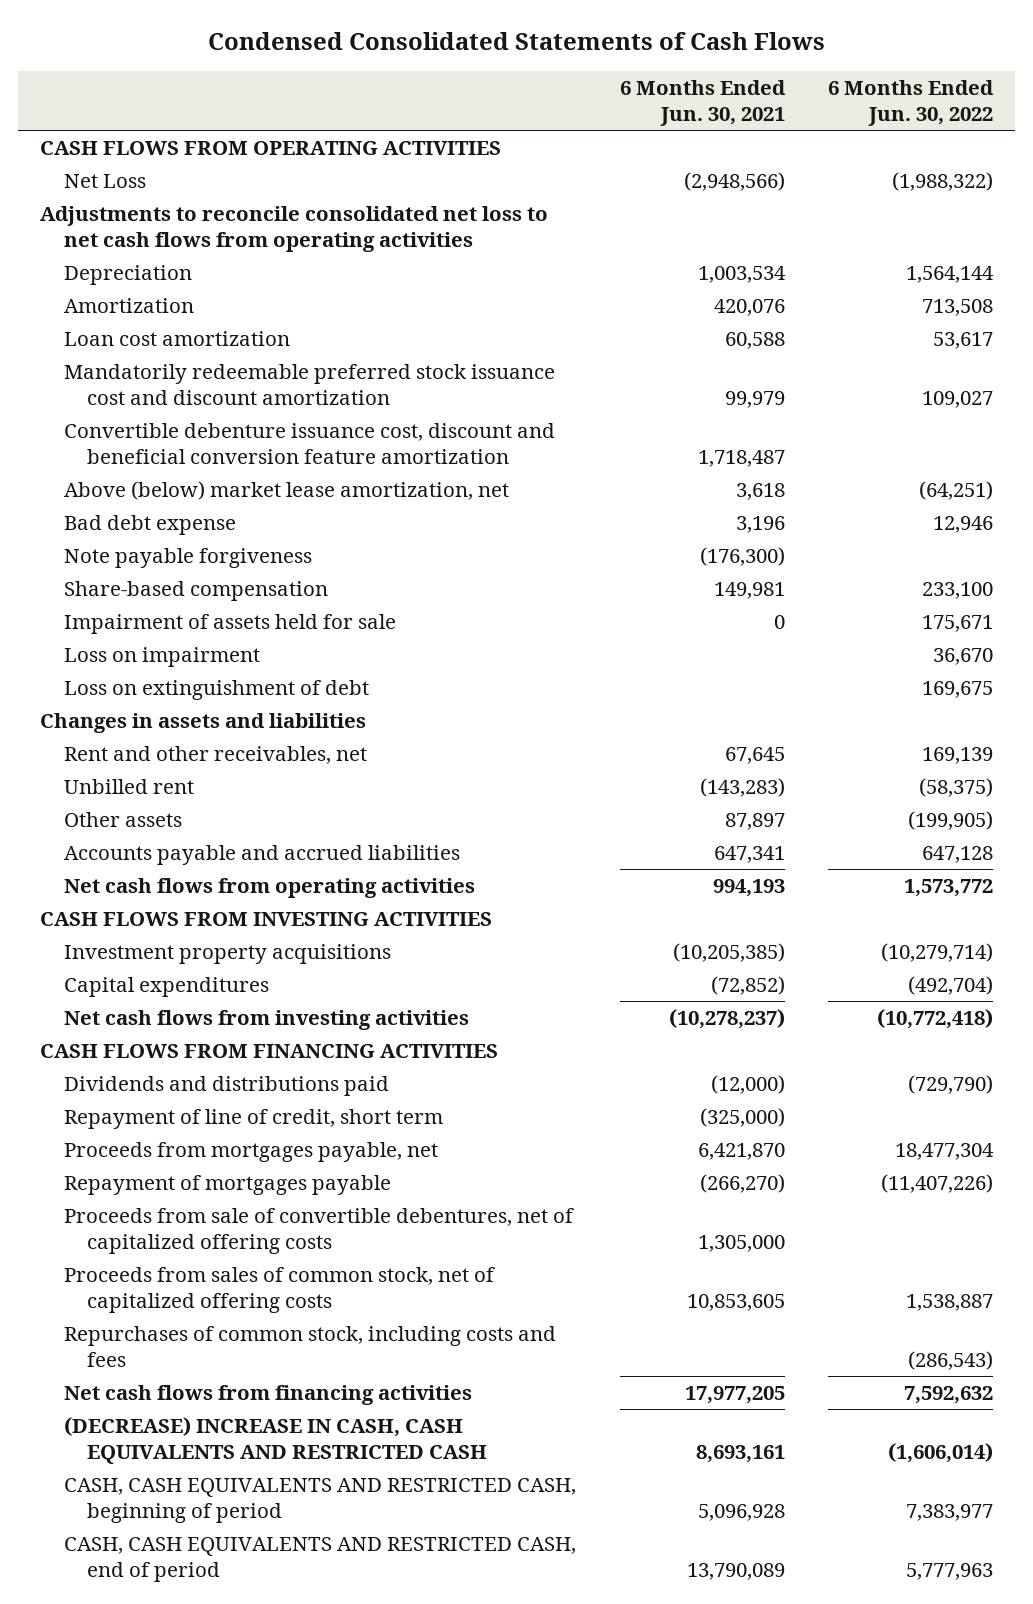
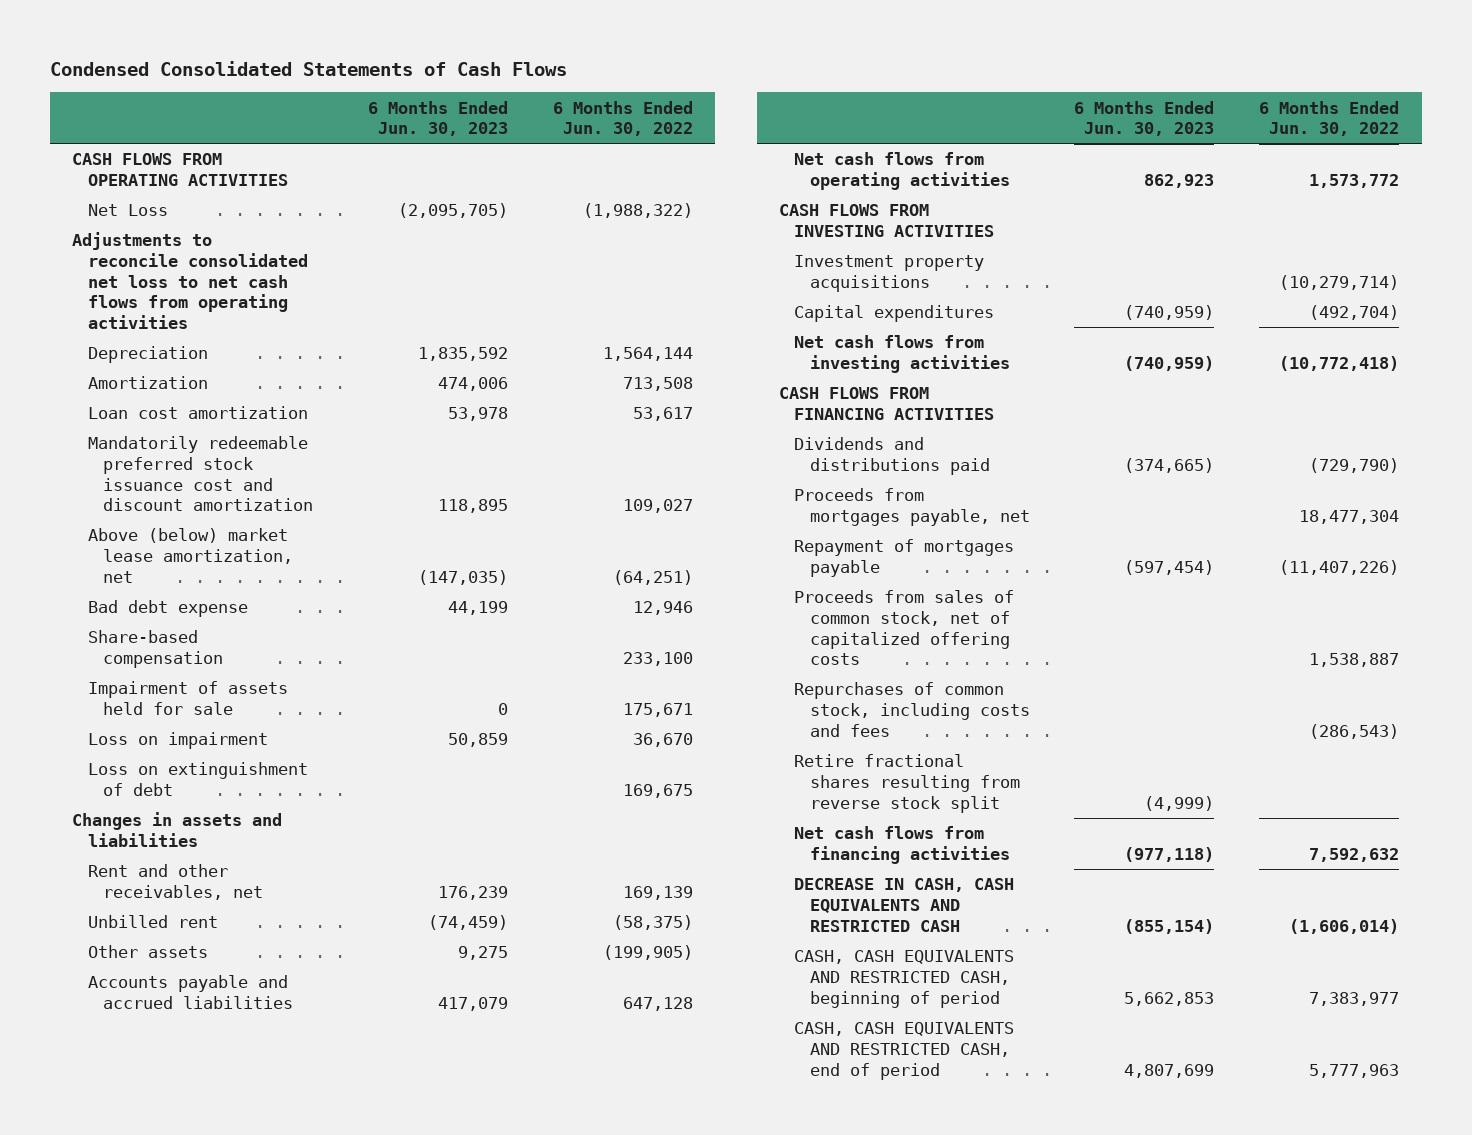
- | 6 Months Ended Jun. 30, 2021 | 6 Months Ended Jun. 30, 2022
+ | 6 Months Ended Jun. 30, 2023 | 6 Months Ended Jun. 30, 2022
- Convertible debenture issuance cost, discount and beneficial conversion feature amortization | 1,718,487 |
- Note payable forgiveness | (176,300) |
- Repayment of line of credit, short term | (325,000) |
- Proceeds from sale of convertible debentures, net of capitalized offering costs | 1,305,000 |
+ Retire fractional shares resulting from reverse stock split | (4,999) |
- (DECREASE) INCREASE IN CASH, CASH EQUIVALENTS AND RESTRICTED CASH | 8,693,161 | (1,606,014)
+ DECREASE IN CASH, CASH EQUIVALENTS AND RESTRICTED CASH | (855,154) | (1,606,014)

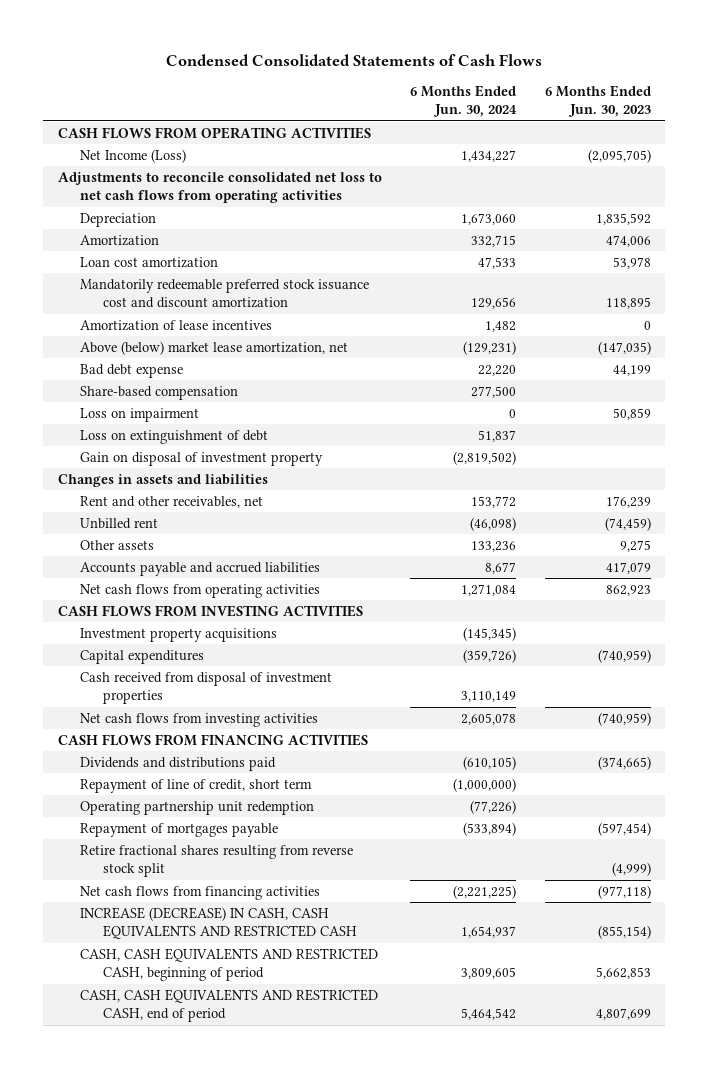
- | 6 Months Ended Jun. 30, 2023 | 6 Months Ended Jun. 30, 2022
+ | 6 Months Ended Jun. 30, 2024 | 6 Months Ended Jun. 30, 2023
- Net Loss | (2,095,705) | (1,988,322)
+ Net Income (Loss) | 1,434,227 | (2,095,705)
+ Amortization of lease incentives | 1,482 | 0
- Impairment of assets held for sale | 0 | 175,671
+ Gain on disposal of investment property | (2,819,502) |
+ Cash received from disposal of investment properties | 3,110,149 |
- Proceeds from mortgages payable, net | | 18,477,304
+ Repayment of line of credit, short term | (1,000,000) |
+ Operating partnership unit redemption | (77,226) |
- Proceeds from sales of common stock, net of capitalized offering costs | | 1,538,887
- Repurchases of common stock, including costs and fees | | (286,543)
- DECREASE IN CASH, CASH EQUIVALENTS AND RESTRICTED CASH | (855,154) | (1,606,014)
+ INCREASE (DECREASE) IN CASH, CASH EQUIVALENTS AND RESTRICTED CASH | 1,654,937 | (855,154)

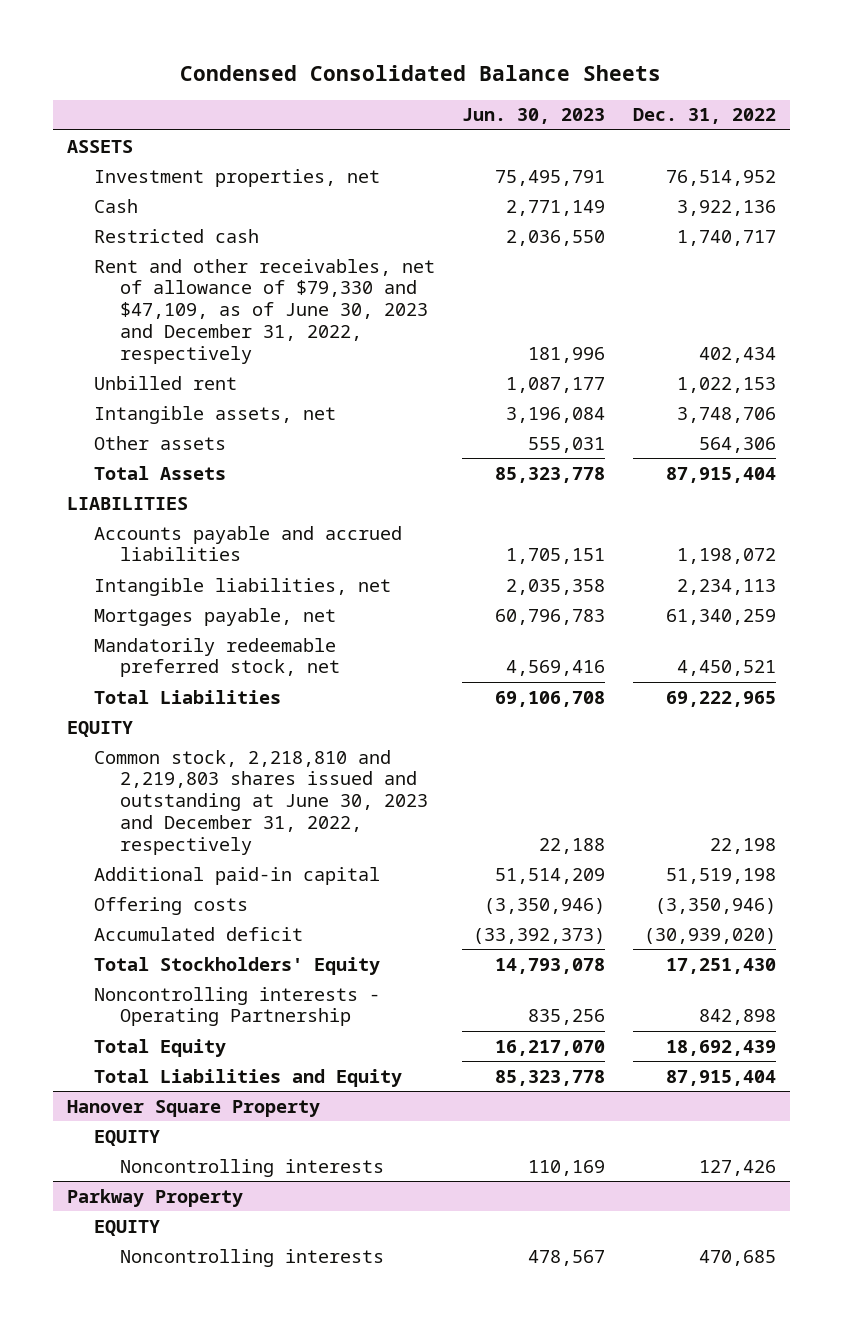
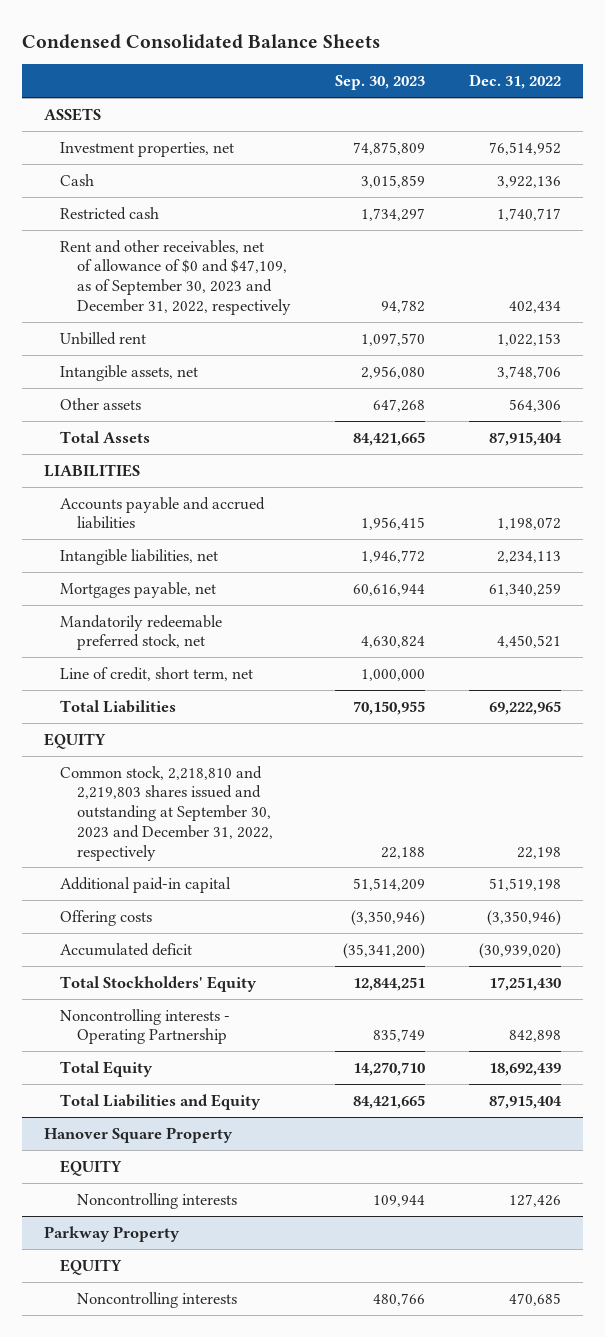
- | Jun. 30, 2023 | Dec. 31, 2022
+ | Sep. 30, 2023 | Dec. 31, 2022
- Rent and other receivables, net of allowance of $79,330 and $47,109, as of June 30, 2023 and December 31, 2022, respectively | 181,996 | 402,434
+ Rent and other receivables, net of allowance of $0 and $47,109, as of September 30, 2023 and December 31, 2022, respectively | 94,782 | 402,434
+ Line of credit, short term, net | 1,000,000 |
- Common stock, 2,218,810 and 2,219,803 shares issued and outstanding at June 30, 2023 and December 31, 2022, respectively | 22,188 | 22,198
+ Common stock, 2,218,810 and 2,219,803 shares issued and outstanding at September 30, 2023 and December 31, 2022, respectively | 22,188 | 22,198

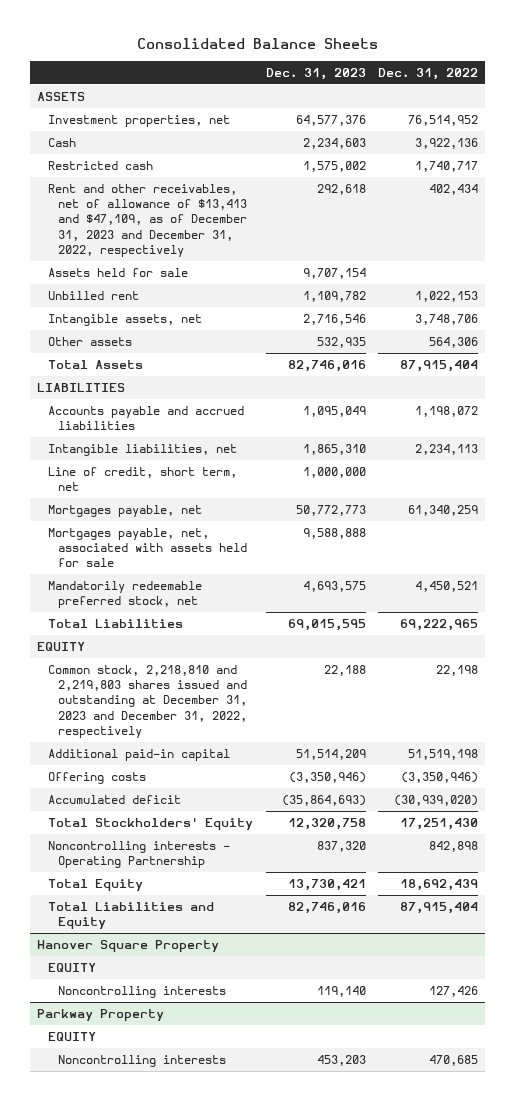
- Condensed Consolidated Balance Sheets
+ Consolidated Balance Sheets
- | Sep. 30, 2023 | Dec. 31, 2022
+ | Dec. 31, 2023 | Dec. 31, 2022
- Rent and other receivables, net of allowance of $0 and $47,109, as of September 30, 2023 and December 31, 2022, respectively | 94,782 | 402,434
+ Rent and other receivables, net of allowance of $13,413 and $47,109, as of December 31, 2023 and December 31, 2022, respectively | 292,618 | 402,434
+ Assets held for sale | 9,707,154 |
moved up: Line of credit, short term, net | 1,000,000 |
+ Mortgages payable, net, associated with assets held for sale | 9,588,888 |
- Common stock, 2,218,810 and 2,219,803 shares issued and outstanding at September 30, 2023 and December 31, 2022, respectively | 22,188 | 22,198
+ Common stock, 2,218,810 and 2,219,803 shares issued and outstanding at December 31, 2023 and December 31, 2022, respectively | 22,188 | 22,198

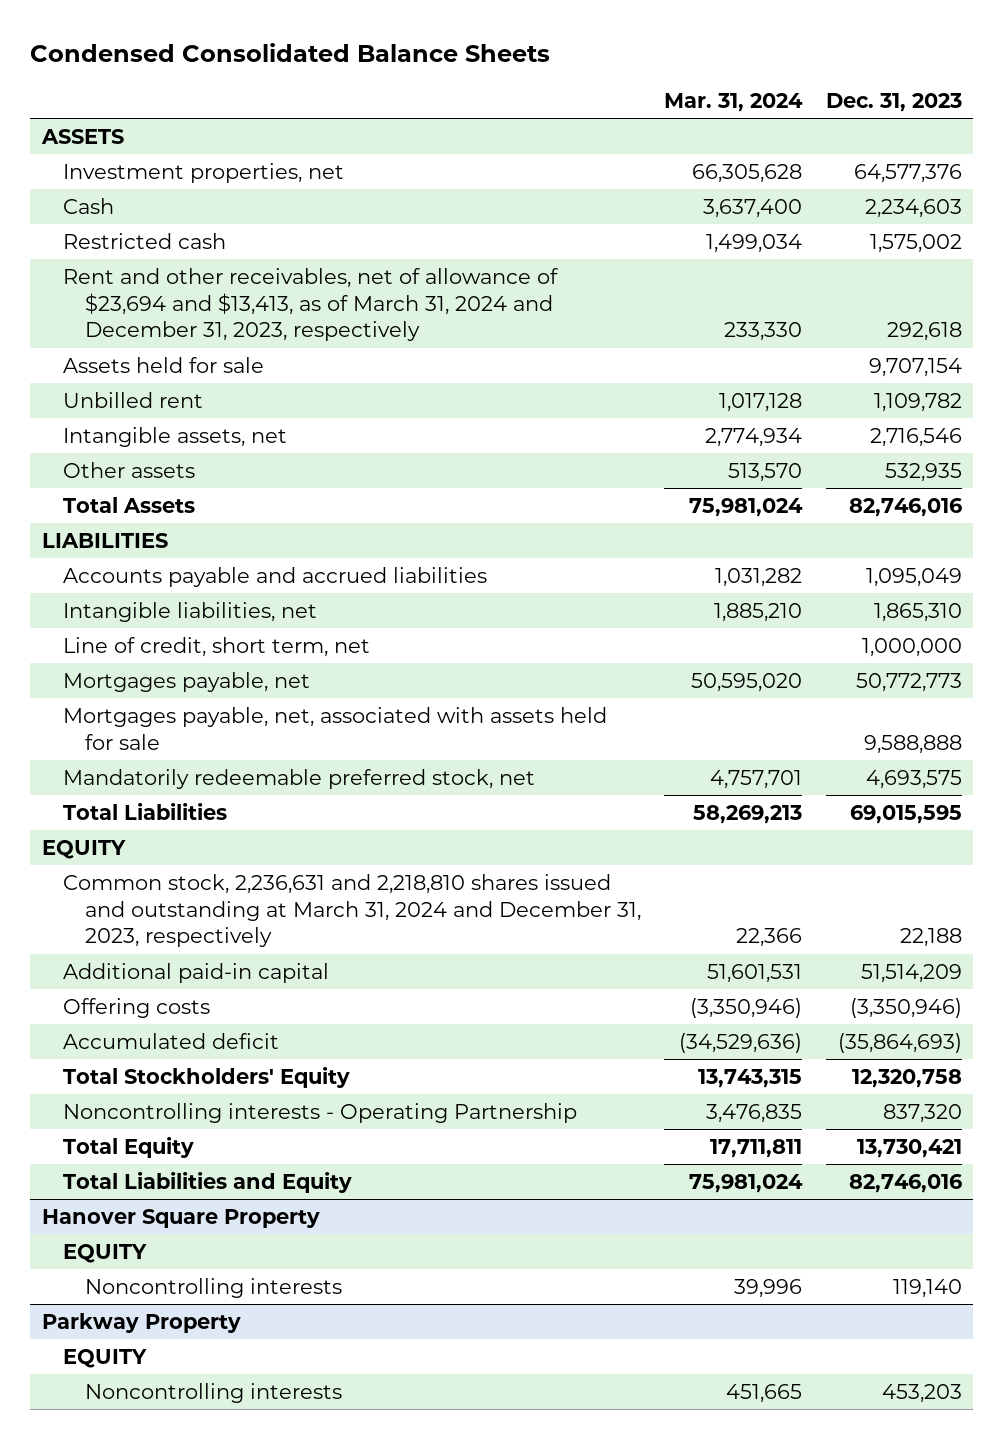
- Consolidated Balance Sheets
+ Condensed Consolidated Balance Sheets
- | Dec. 31, 2023 | Dec. 31, 2022
+ | Mar. 31, 2024 | Dec. 31, 2023
- Rent and other receivables, net of allowance of $13,413 and $47,109, as of December 31, 2023 and December 31, 2022, respectively | 292,618 | 402,434
+ Rent and other receivables, net of allowance of $23,694 and $13,413, as of March 31, 2024 and December 31, 2023, respectively | 233,330 | 292,618
- Common stock, 2,218,810 and 2,219,803 shares issued and outstanding at December 31, 2023 and December 31, 2022, respectively | 22,188 | 22,198
+ Common stock, 2,236,631 and 2,218,810 shares issued and outstanding at March 31, 2024 and December 31, 2023, respectively | 22,366 | 22,188

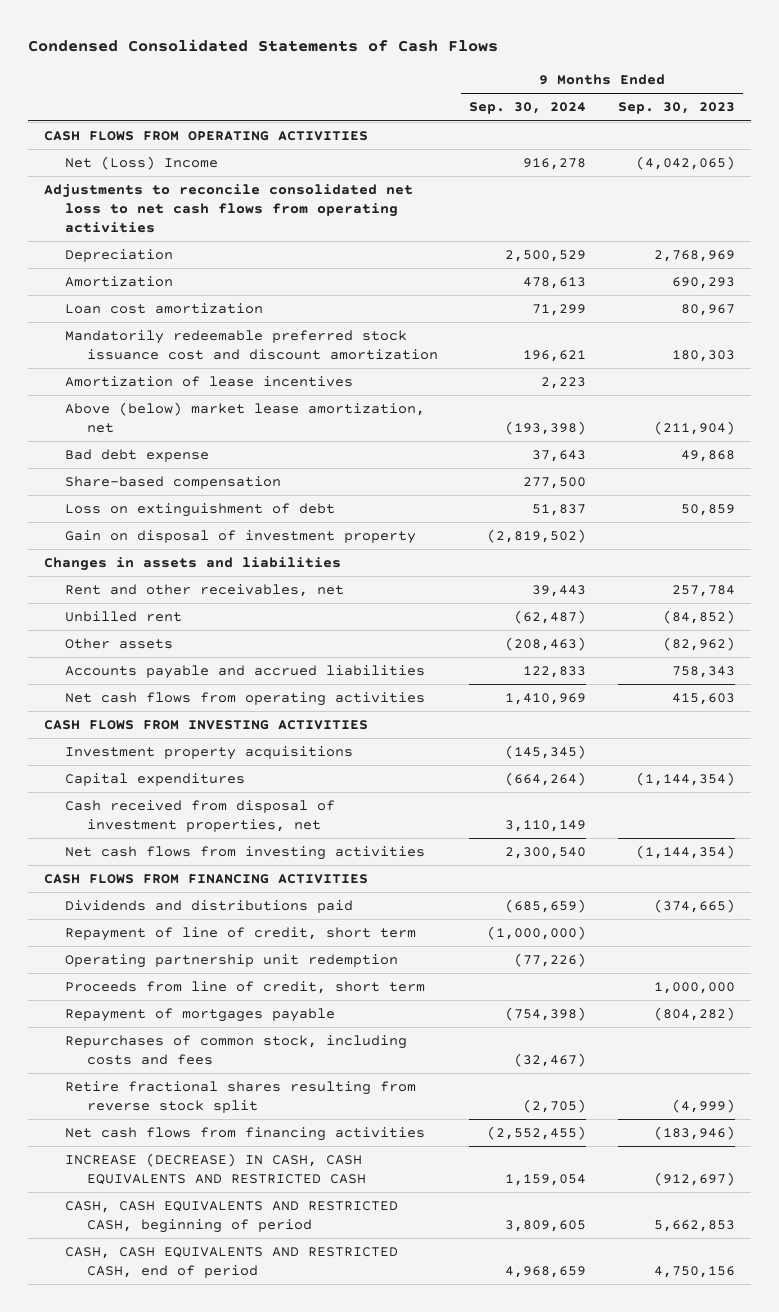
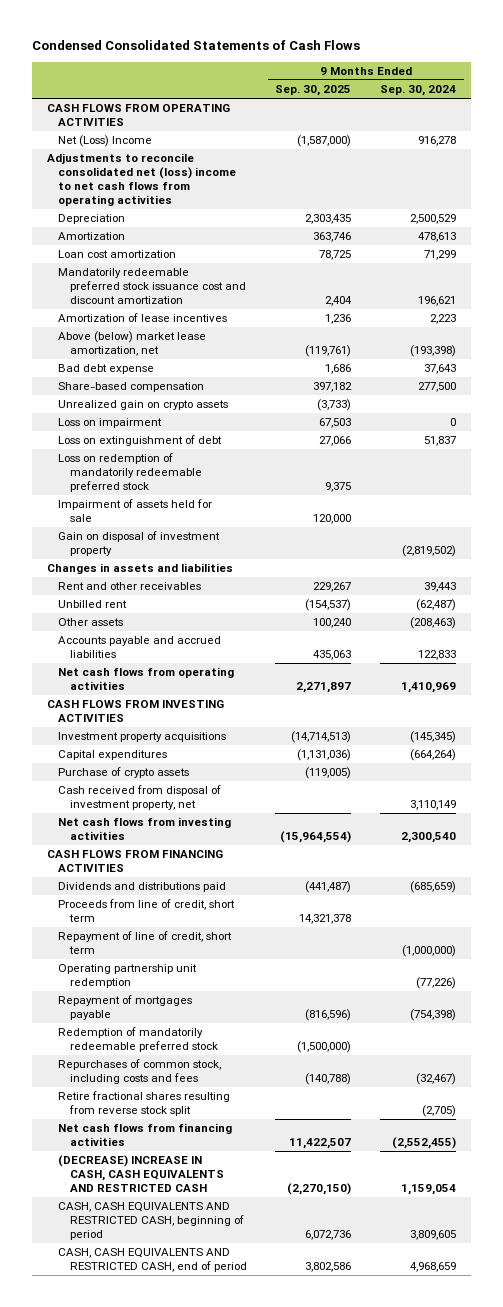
- | 9 Months Ended Sep. 30, 2024 | 9 Months Ended Sep. 30, 2023
+ | 9 Months Ended Sep. 30, 2025 | 9 Months Ended Sep. 30, 2024
- Adjustments to reconcile consolidated net loss to net cash flows from operating activities
+ Adjustments to reconcile consolidated net (loss) income to net cash flows from operating activities
+ Unrealized gain on crypto assets | (3,733) |
+ Loss on impairment | 67,503 | 0
+ Loss on redemption of mandatorily redeemable preferred stock | 9,375 |
+ Impairment of assets held for sale | 120,000 |
- Rent and other receivables, net | 39,443 | 257,784
+ Rent and other receivables | 229,267 | 39,443
- Cash received from disposal of investment properties, net | 3,110,149 |
+ Purchase of crypto assets | (119,005) |
+ Cash received from disposal of investment property, net | | 3,110,149
moved up: Proceeds from line of credit, short term | 14,321,378 |
+ Redemption of mandatorily redeemable preferred stock | (1,500,000) |
- INCREASE (DECREASE) IN CASH, CASH EQUIVALENTS AND RESTRICTED CASH | 1,159,054 | (912,697)
+ (DECREASE) INCREASE IN CASH, CASH EQUIVALENTS AND RESTRICTED CASH | (2,270,150) | 1,159,054

